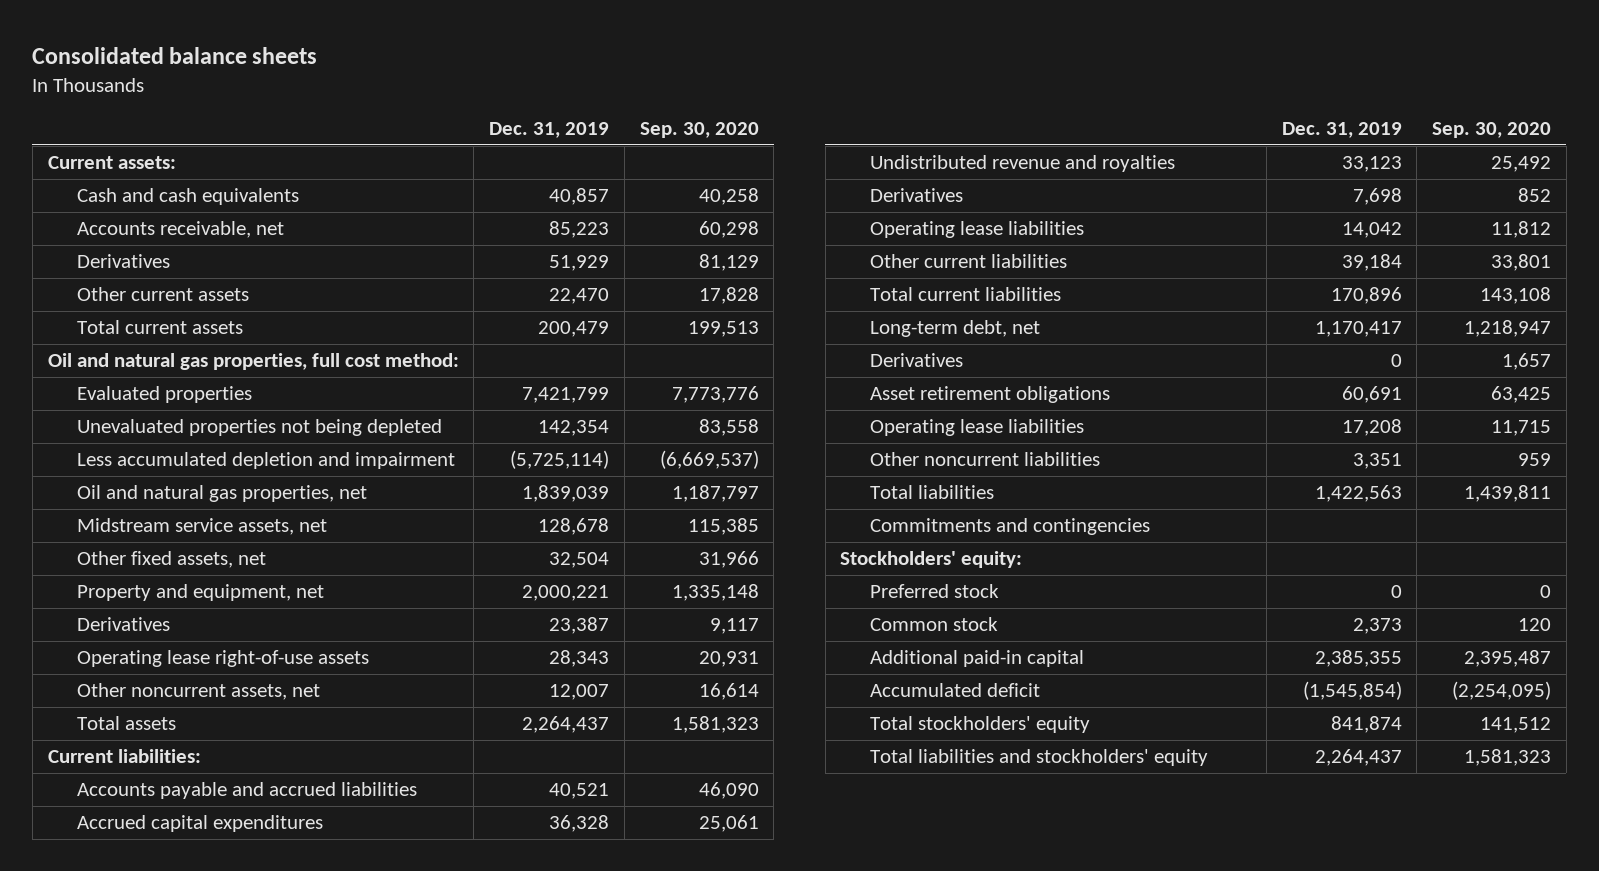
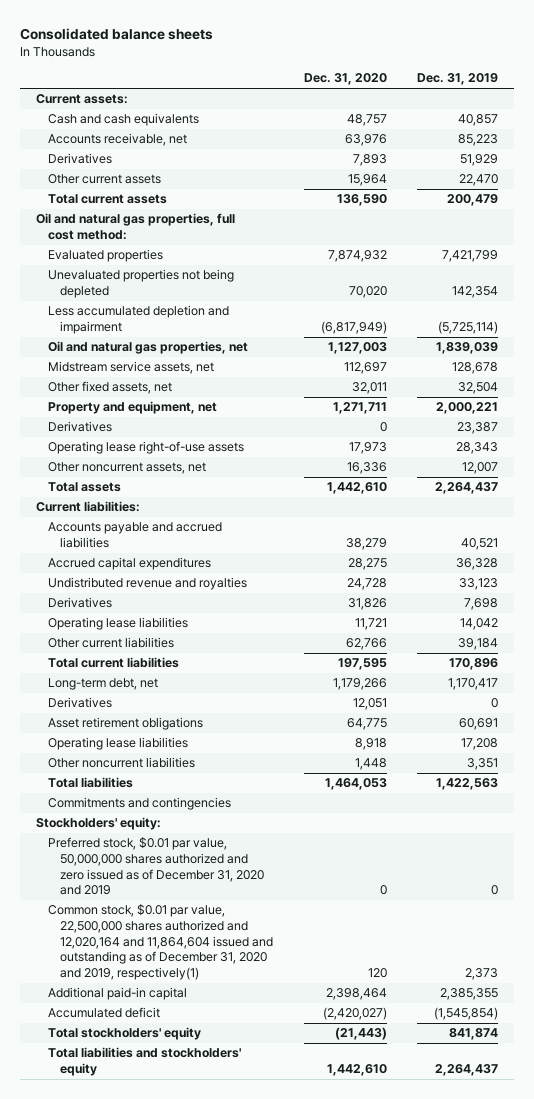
- | Dec. 31, 2019 | Sep. 30, 2020
+ | Dec. 31, 2020 | Dec. 31, 2019
- Preferred stock | 0 | 0
- Common stock | 2,373 | 120
+ Preferred stock, $0.01 par value, 50,000,000 shares authorized and zero issued as of December 31, 2020 and 2019 | 0 | 0
+ Common stock, $0.01 par value, 22,500,000 shares authorized and 12,020,164 and 11,864,604 issued and outstanding as of December 31, 2020 and 2019, respectively(1) | 120 | 2,373

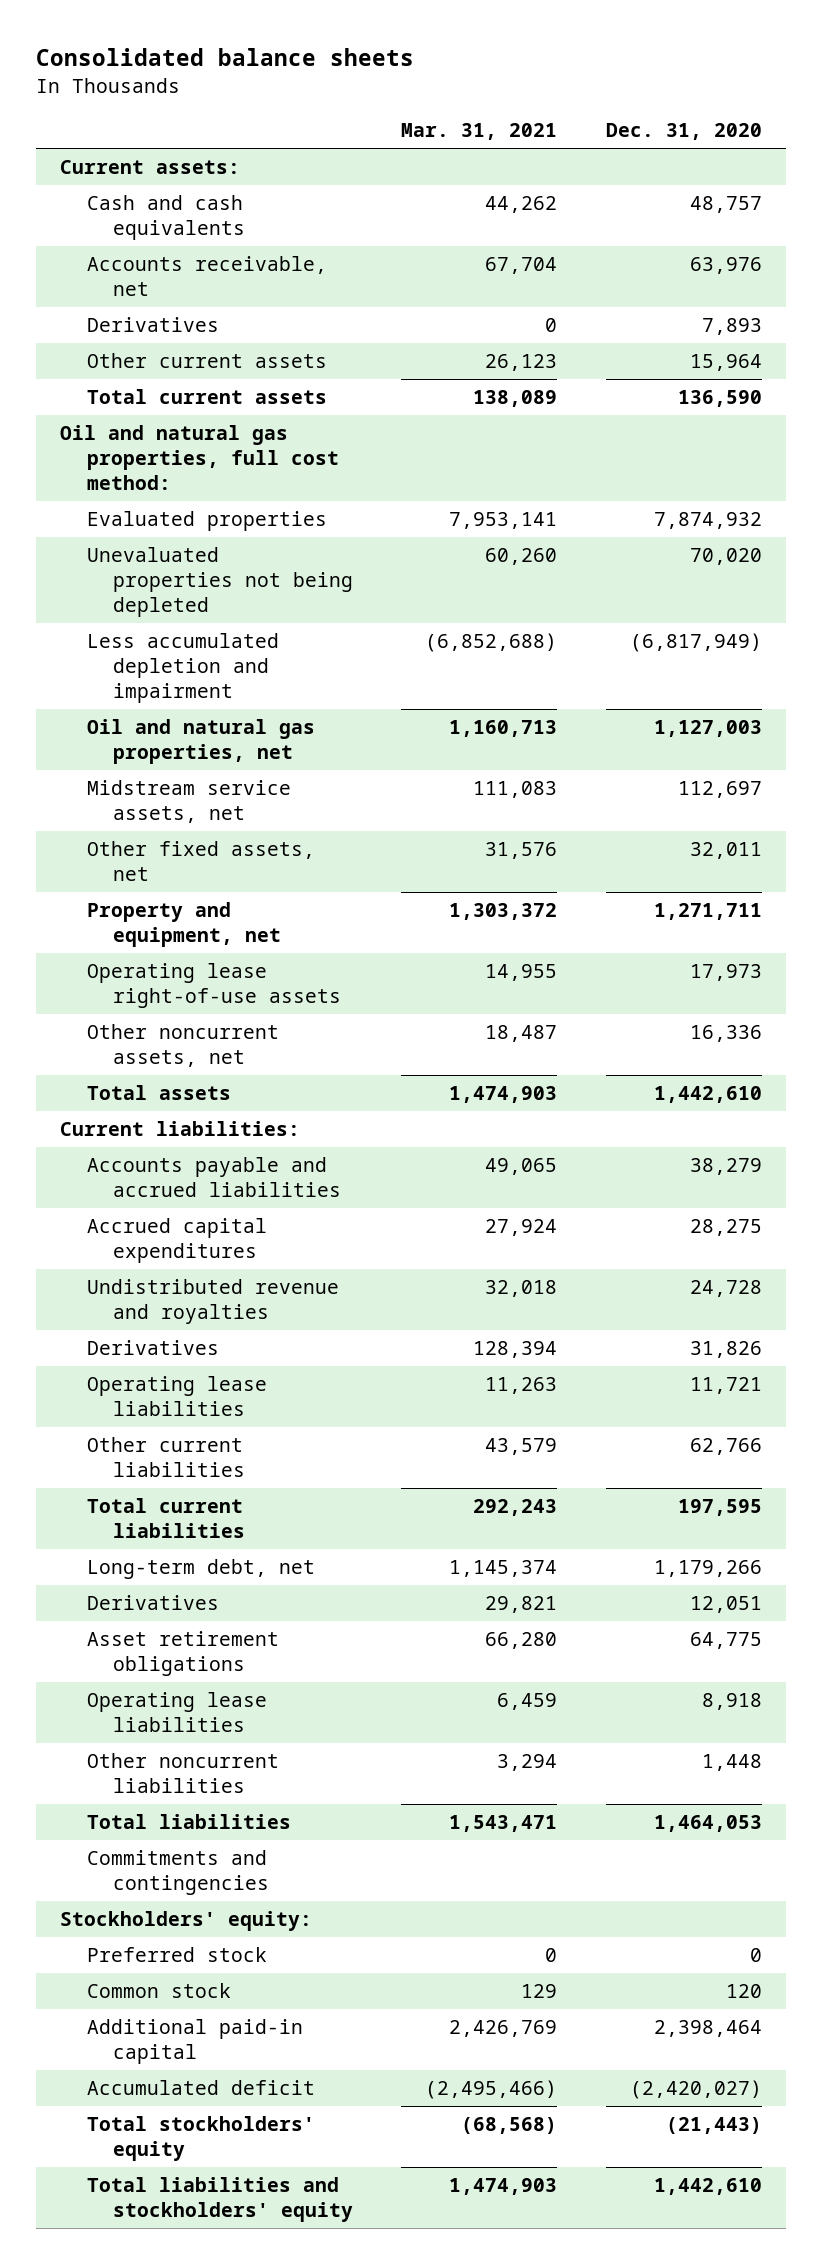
- | Dec. 31, 2020 | Dec. 31, 2019
+ | Mar. 31, 2021 | Dec. 31, 2020
- Derivatives | 0 | 23,387
- Preferred stock, $0.01 par value, 50,000,000 shares authorized and zero issued as of December 31, 2020 and 2019 | 0 | 0
- Common stock, $0.01 par value, 22,500,000 shares authorized and 12,020,164 and 11,864,604 issued and outstanding as of December 31, 2020 and 2019, respectively(1) | 120 | 2,373
+ Preferred stock | 0 | 0
+ Common stock | 129 | 120

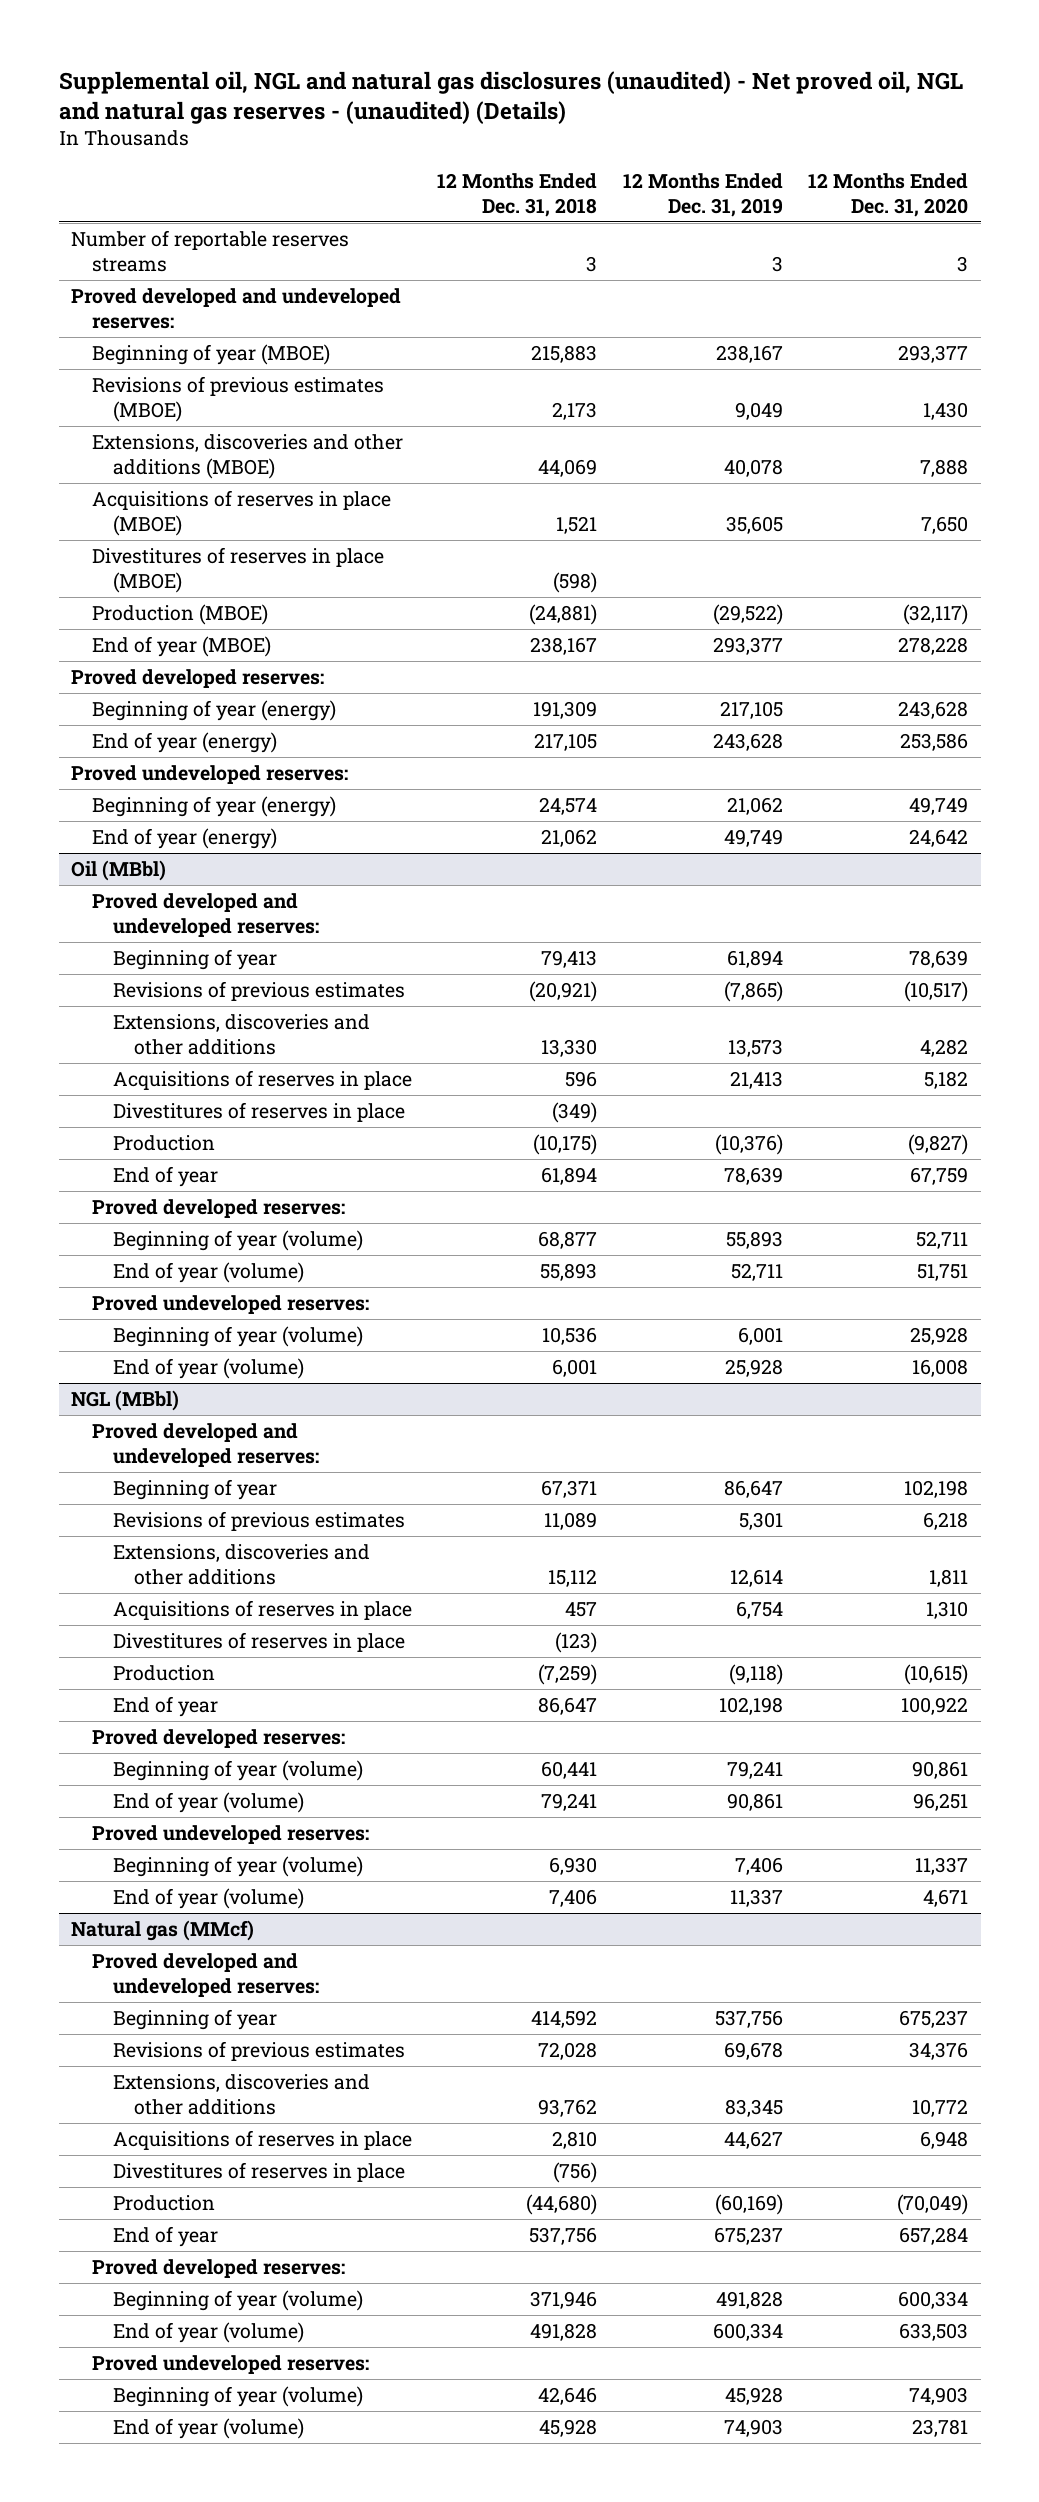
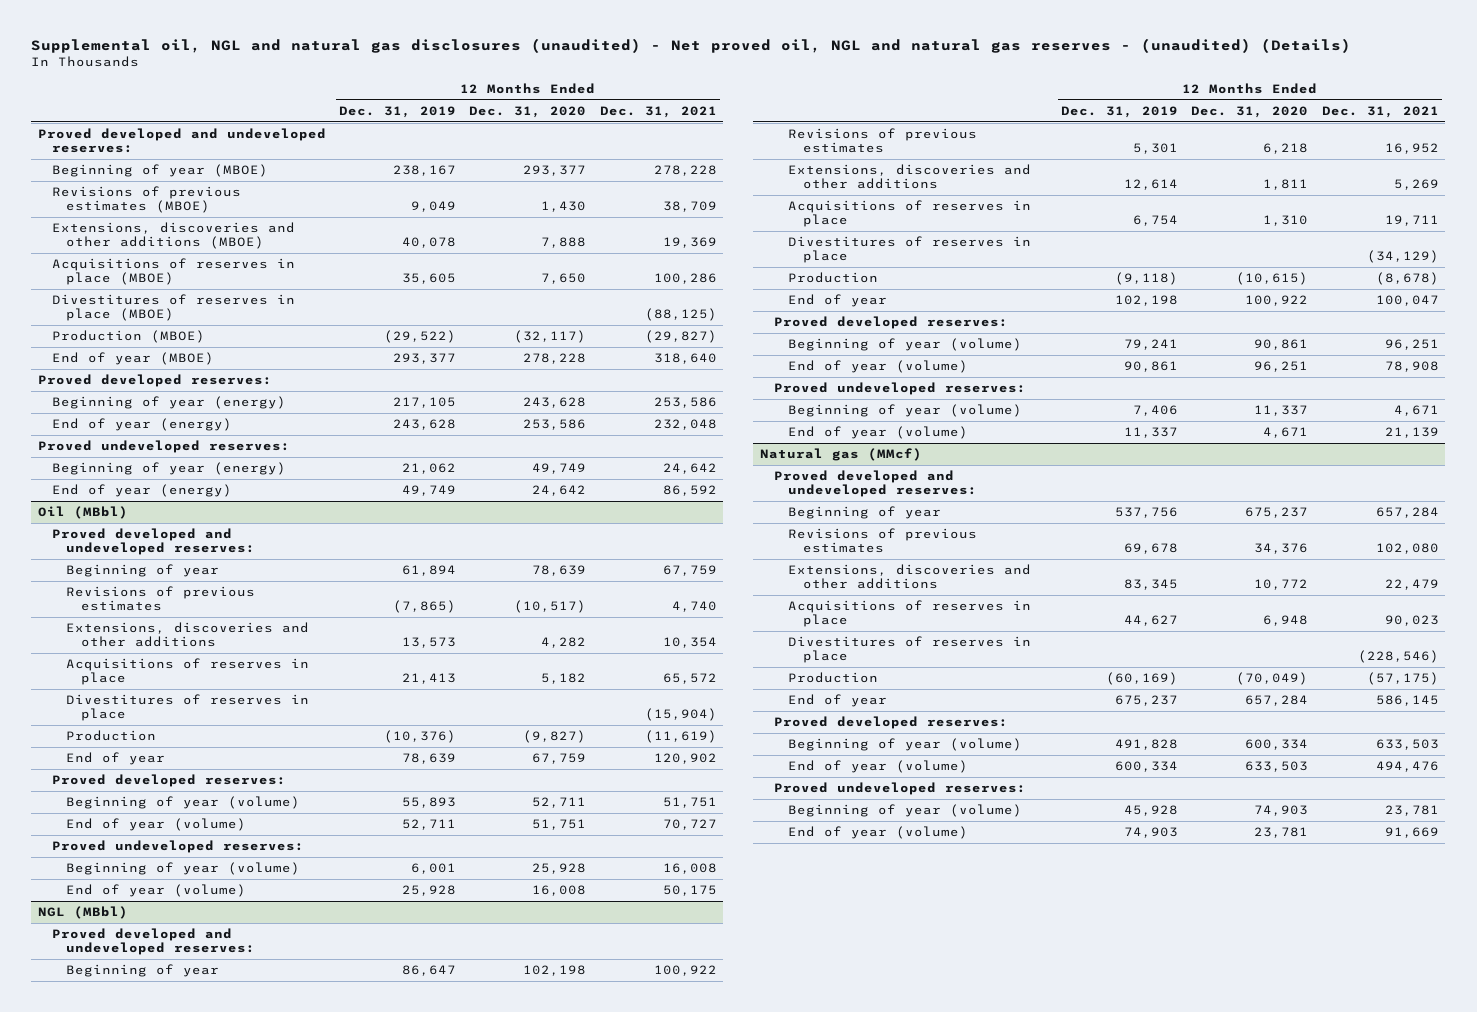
- | 12 Months Ended Dec. 31, 2018 | 12 Months Ended Dec. 31, 2019 | 12 Months Ended Dec. 31, 2020
+ | 12 Months Ended Dec. 31, 2019 | 12 Months Ended Dec. 31, 2020 | 12 Months Ended Dec. 31, 2021
- Number of reportable reserves streams | 3 | 3 | 3

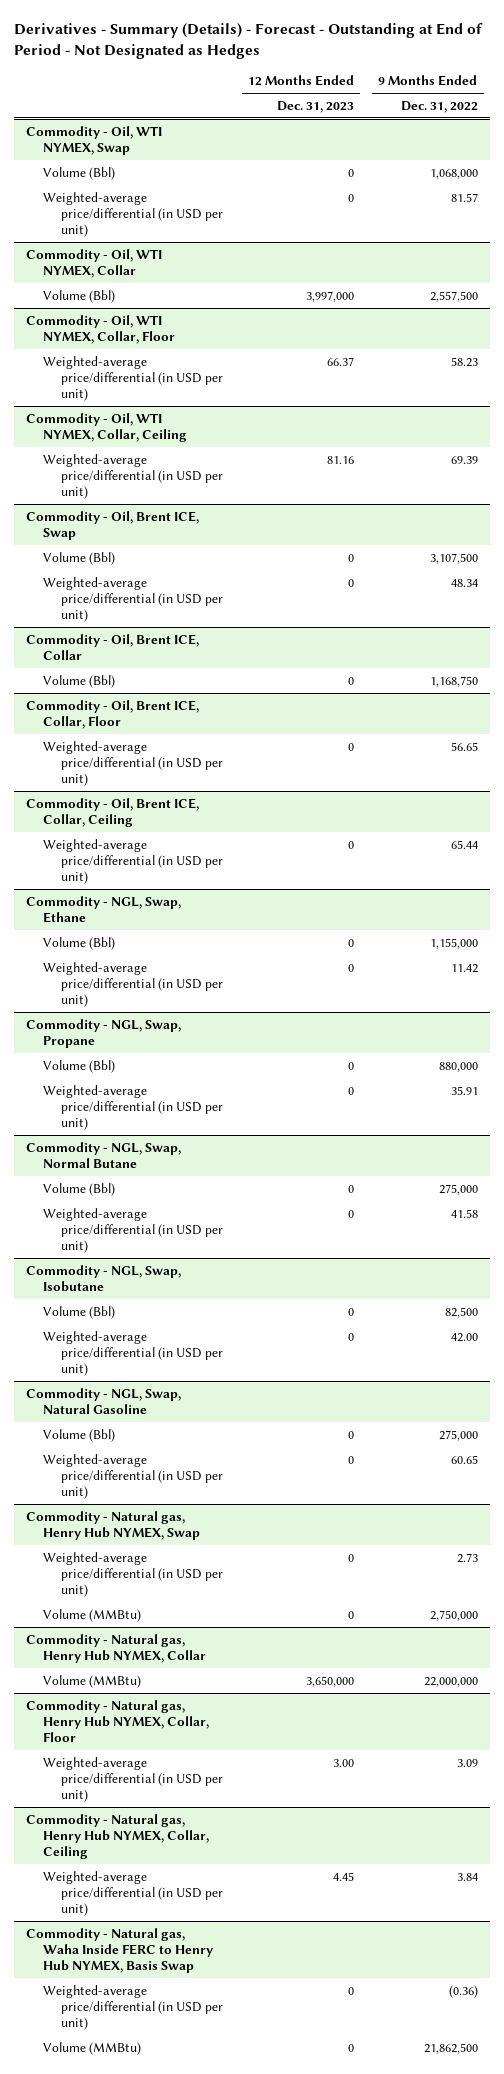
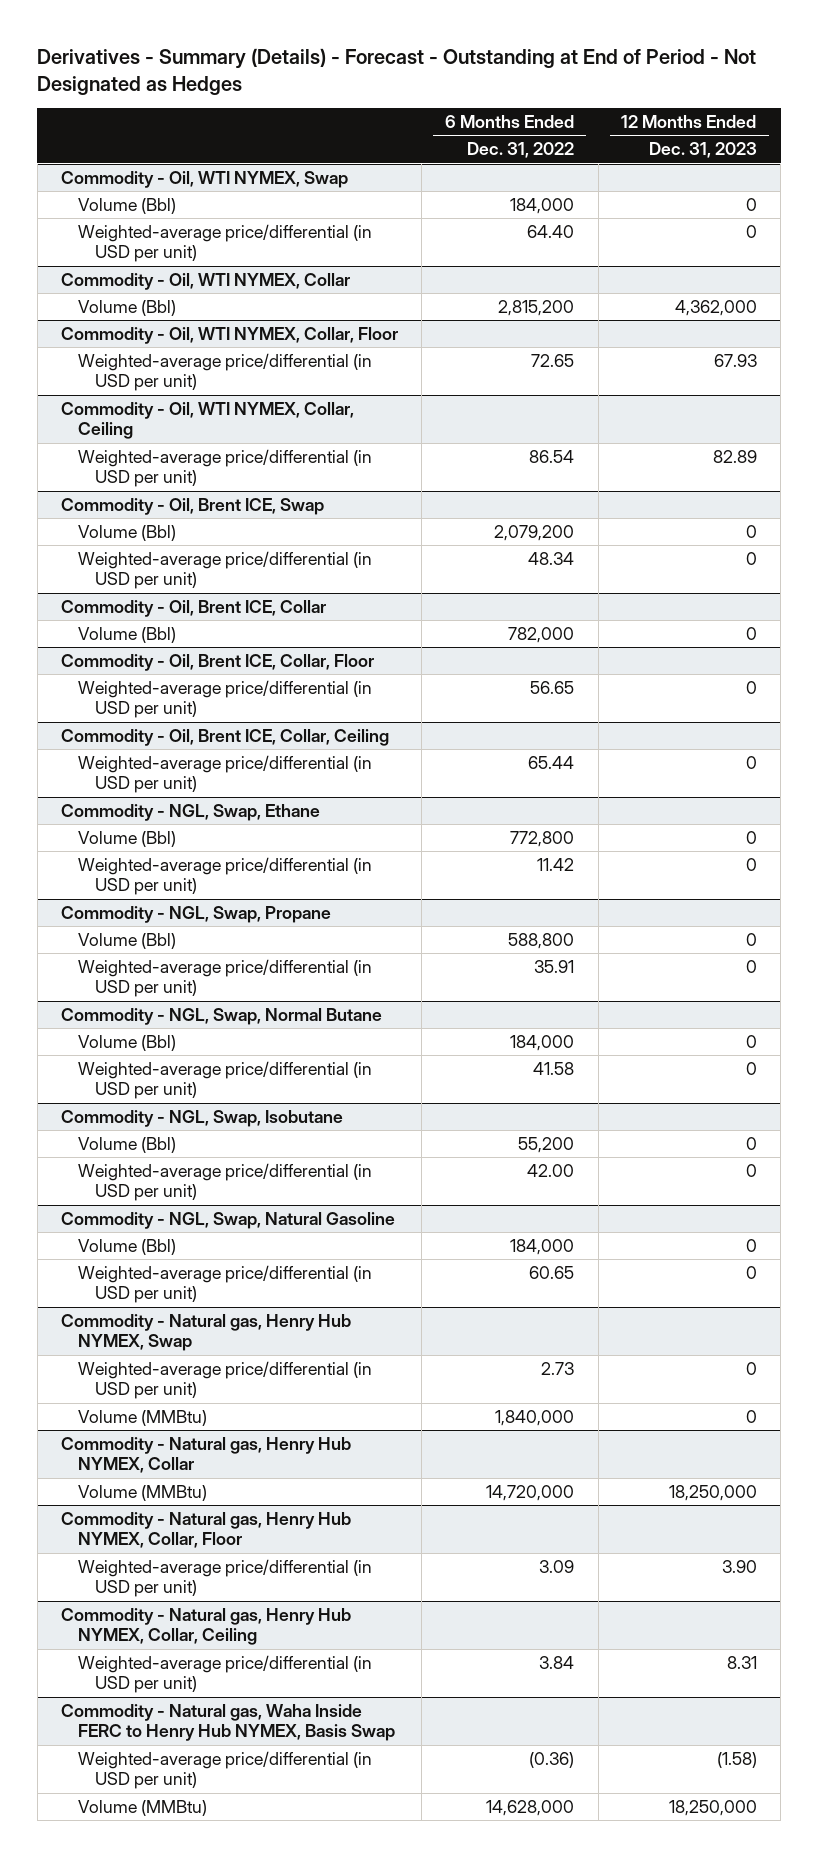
- | 12 Months Ended Dec. 31, 2023 | 9 Months Ended Dec. 31, 2022
+ | 6 Months Ended Dec. 31, 2022 | 12 Months Ended Dec. 31, 2023
@ Commodity - Oil, WTI NYMEX, Collar
- Volume (Bbl) | 3,997,000 | 2,557,500
+ Volume (Bbl) | 2,815,200 | 4,362,000
@ Commodity - Oil, WTI NYMEX, Collar, Floor
- Weighted-average price/differential (in USD per unit) | 66.37 | 58.23
+ Weighted-average price/differential (in USD per unit) | 72.65 | 67.93
@ Commodity - Oil, WTI NYMEX, Collar, Ceiling
- Weighted-average price/differential (in USD per unit) | 81.16 | 69.39
+ Weighted-average price/differential (in USD per unit) | 86.54 | 82.89
@ Commodity - Natural gas, Henry Hub NYMEX, Collar
- Volume (MMBtu) | 3,650,000 | 22,000,000
+ Volume (MMBtu) | 14,720,000 | 18,250,000
@ Commodity - Natural gas, Henry Hub NYMEX, Collar, Floor
- Weighted-average price/differential (in USD per unit) | 3.00 | 3.09
+ Weighted-average price/differential (in USD per unit) | 3.09 | 3.90
@ Commodity - Natural gas, Henry Hub NYMEX, Collar, Ceiling
- Weighted-average price/differential (in USD per unit) | 4.45 | 3.84
+ Weighted-average price/differential (in USD per unit) | 3.84 | 8.31
@ Commodity - Natural gas, Waha Inside FERC to Henry Hub NYMEX, Basis Swap
- Weighted-average price/differential (in USD per unit) | 0 | (0.36)
- Volume (MMBtu) | 0 | 21,862,500
+ Weighted-average price/differential (in USD per unit) | (0.36) | (1.58)
+ Volume (MMBtu) | 14,628,000 | 18,250,000

